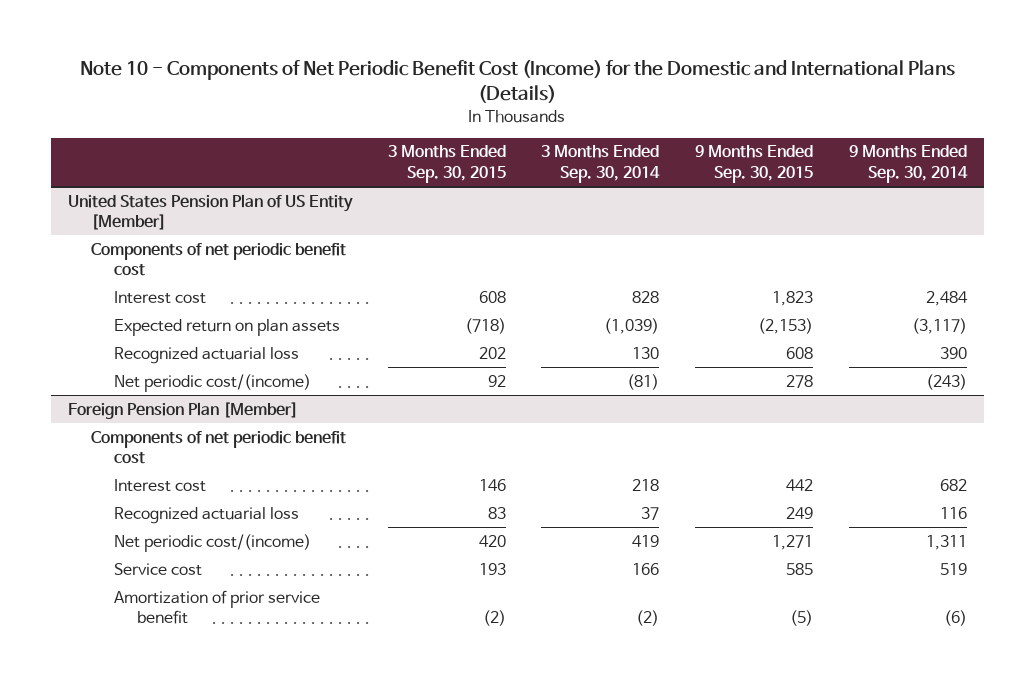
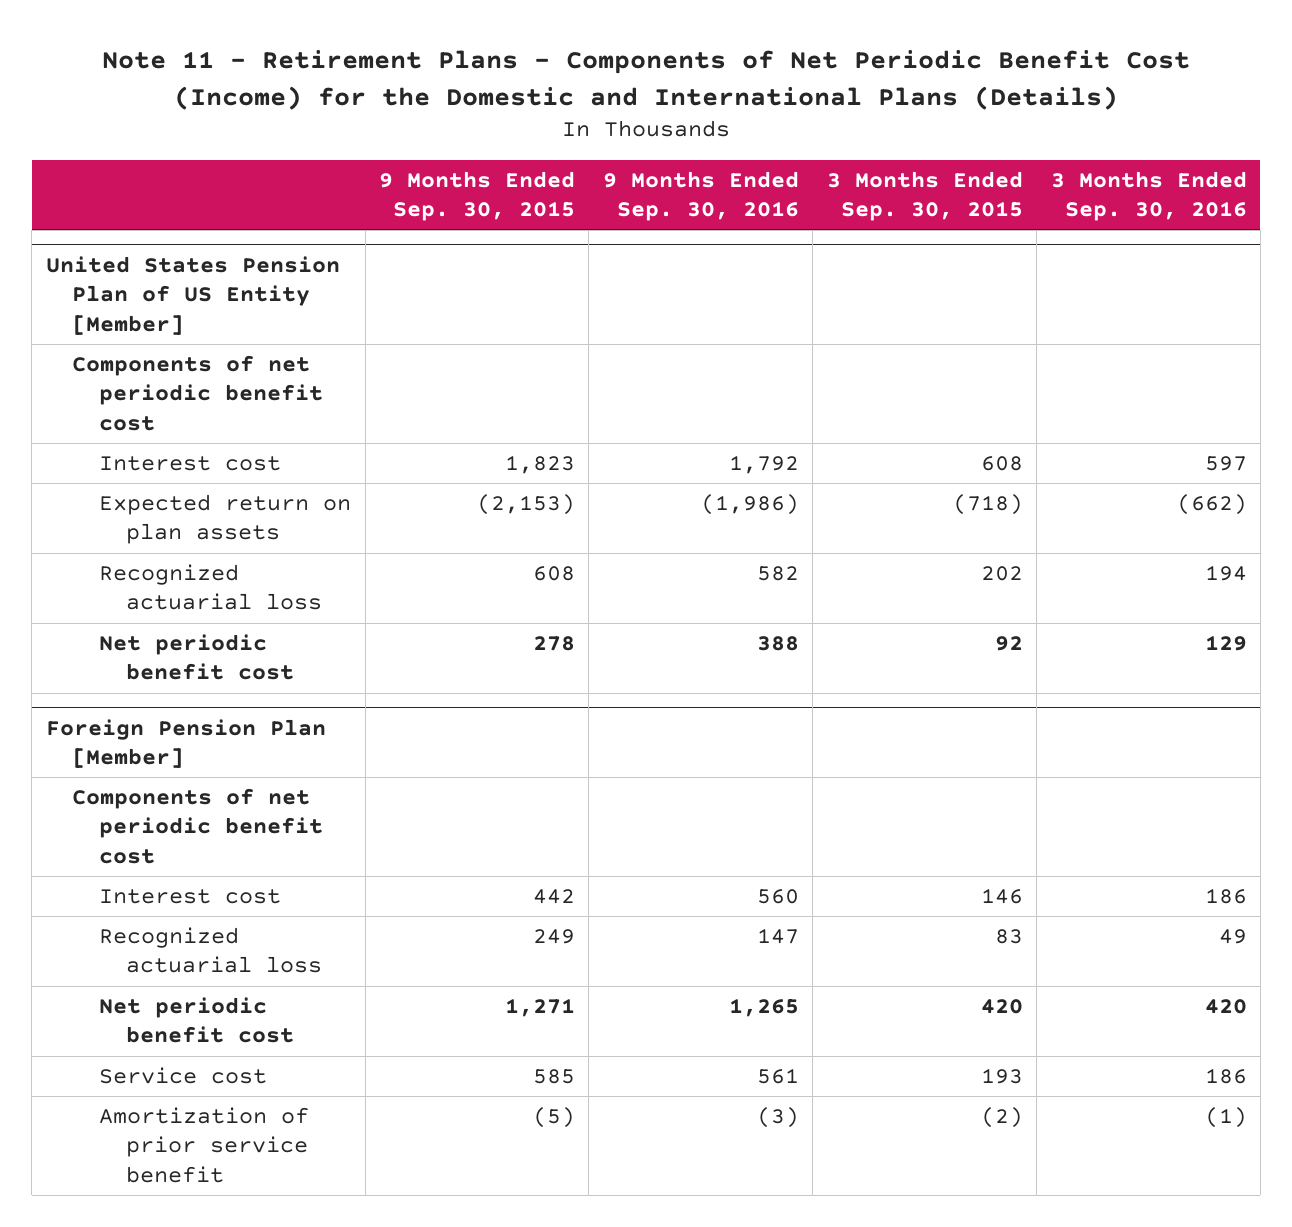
- Note 10 - Components of Net Periodic Benefit Cost (Income) for the Domestic and International Plans (Details)
+ Note 11 - Retirement Plans - Components of Net Periodic Benefit Cost (Income) for the Domestic and International Plans (Details)
- | 3 Months Ended Sep. 30, 2015 | 3 Months Ended Sep. 30, 2014 | 9 Months Ended Sep. 30, 2015 | 9 Months Ended Sep. 30, 2014
+ | 9 Months Ended Sep. 30, 2015 | 9 Months Ended Sep. 30, 2016 | 3 Months Ended Sep. 30, 2015 | 3 Months Ended Sep. 30, 2016
@ United States Pension Plan of US Entity [Member]
- Net periodic cost/(income) | 92 | (81) | 278 | (243)
+ Net periodic benefit cost | 278 | 388 | 92 | 129
@ Foreign Pension Plan [Member]
- Net periodic cost/(income) | 420 | 419 | 1,271 | 1,311
+ Net periodic benefit cost | 1,271 | 1,265 | 420 | 420

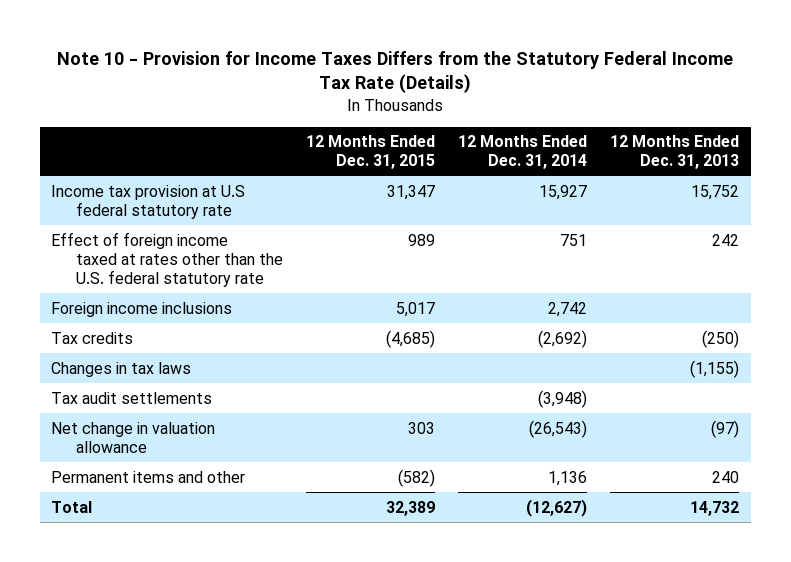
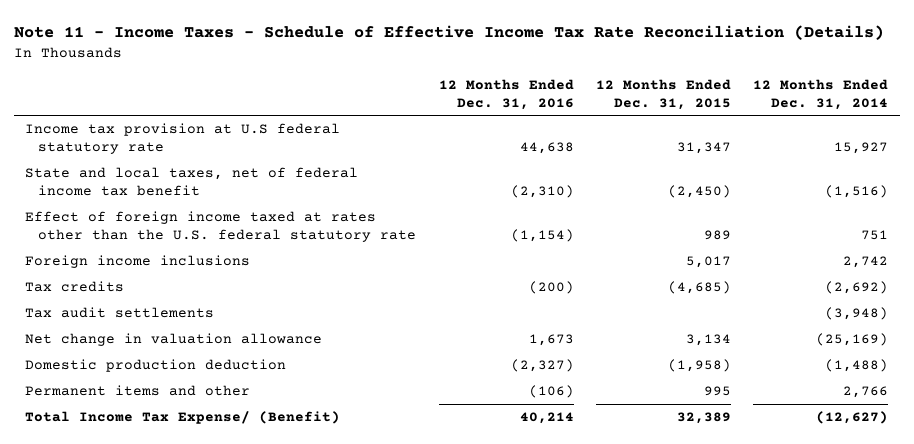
- Note 10 - Provision for Income Taxes Differs from the Statutory Federal Income Tax Rate (Details)
+ Note 11 - Income Taxes - Schedule of Effective Income Tax Rate Reconciliation (Details)
- | 12 Months Ended Dec. 31, 2015 | 12 Months Ended Dec. 31, 2014 | 12 Months Ended Dec. 31, 2013
+ | 12 Months Ended Dec. 31, 2016 | 12 Months Ended Dec. 31, 2015 | 12 Months Ended Dec. 31, 2014
+ State and local taxes, net of federal income tax benefit | (2,310) | (2,450) | (1,516)
- Changes in tax laws | | | (1,155)
- Net change in valuation allowance | 303 | (26,543) | (97)
- Permanent items and other | (582) | 1,136 | 240
- Total | 32,389 | (12,627) | 14,732
+ Net change in valuation allowance | 1,673 | 3,134 | (25,169)
+ Domestic production deduction | (2,327) | (1,958) | (1,488)
+ Permanent items and other | (106) | 995 | 2,766
+ Total Income Tax Expense/ (Benefit) | 40,214 | 32,389 | (12,627)

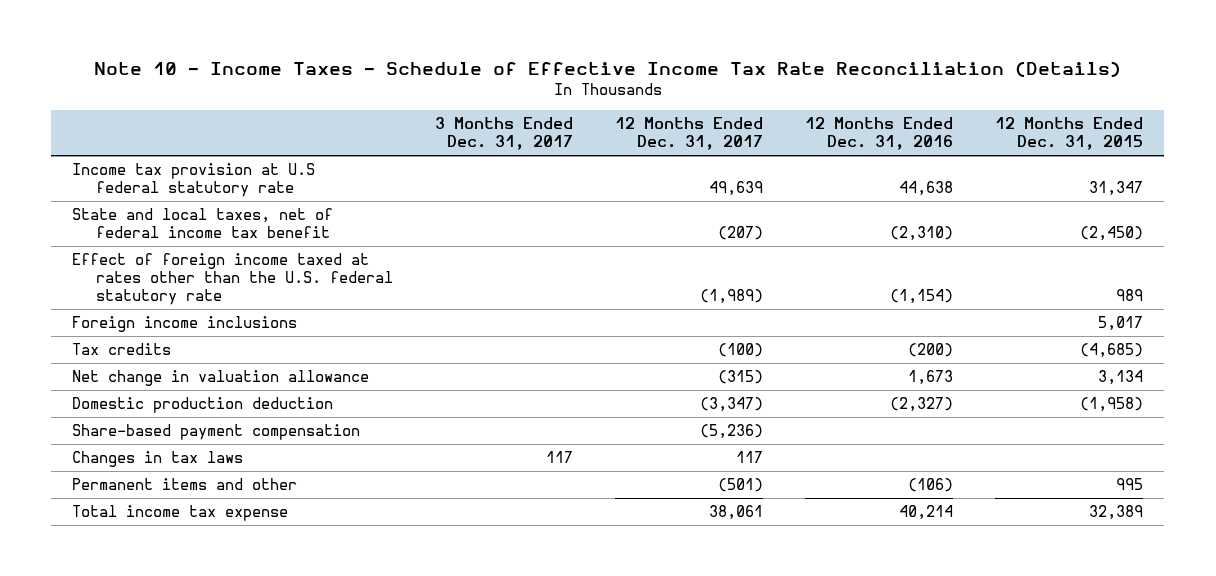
- Note 11 - Income Taxes - Schedule of Effective Income Tax Rate Reconciliation (Details)
+ Note 10 - Income Taxes - Schedule of Effective Income Tax Rate Reconciliation (Details)
- | 12 Months Ended Dec. 31, 2016 | 12 Months Ended Dec. 31, 2015 | 12 Months Ended Dec. 31, 2014
+ | 3 Months Ended Dec. 31, 2017 | 12 Months Ended Dec. 31, 2017 | 12 Months Ended Dec. 31, 2016 | 12 Months Ended Dec. 31, 2015
- Tax audit settlements | | | (3,948)
+ Share-based payment compensation | | (5,236) | |
+ Changes in tax laws | 117 | 117 | |
- Total Income Tax Expense/ (Benefit) | 40,214 | 32,389 | (12,627)
+ Total income tax expense | | 38,061 | 40,214 | 32,389

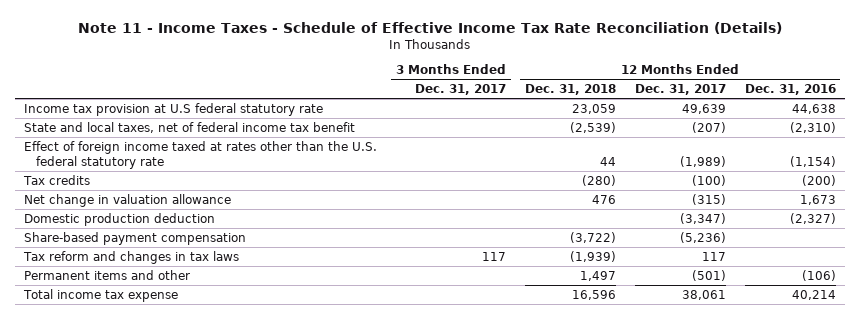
- Note 10 - Income Taxes - Schedule of Effective Income Tax Rate Reconciliation (Details)
+ Note 11 - Income Taxes - Schedule of Effective Income Tax Rate Reconciliation (Details)
- | 3 Months Ended Dec. 31, 2017 | 12 Months Ended Dec. 31, 2017 | 12 Months Ended Dec. 31, 2016 | 12 Months Ended Dec. 31, 2015
+ | 3 Months Ended Dec. 31, 2017 | 12 Months Ended Dec. 31, 2018 | 12 Months Ended Dec. 31, 2017 | 12 Months Ended Dec. 31, 2016
- Foreign income inclusions | | | | 5,017
- Changes in tax laws | 117 | 117 | |
+ Tax reform and changes in tax laws | 117 | (1,939) | 117 |

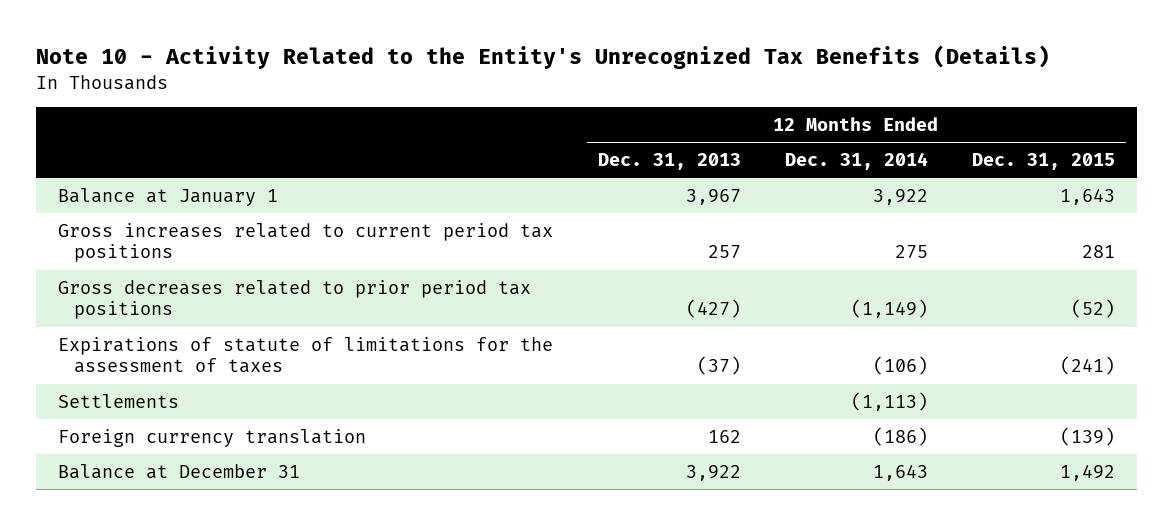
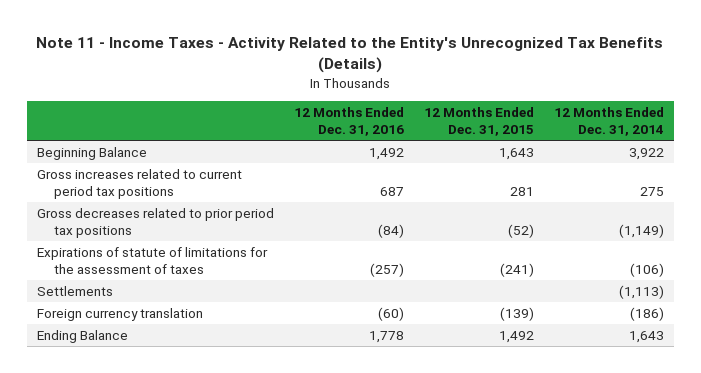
- Note 10 - Activity Related to the Entity's Unrecognized Tax Benefits (Details)
+ Note 11 - Income Taxes - Activity Related to the Entity's Unrecognized Tax Benefits (Details)
- | 12 Months Ended Dec. 31, 2013 | 12 Months Ended Dec. 31, 2014 | 12 Months Ended Dec. 31, 2015
+ | 12 Months Ended Dec. 31, 2016 | 12 Months Ended Dec. 31, 2015 | 12 Months Ended Dec. 31, 2014
- Balance at January 1 | 3,967 | 3,922 | 1,643
+ Beginning Balance | 1,492 | 1,643 | 3,922
- Balance at December 31 | 3,922 | 1,643 | 1,492
+ Ending Balance | 1,778 | 1,492 | 1,643

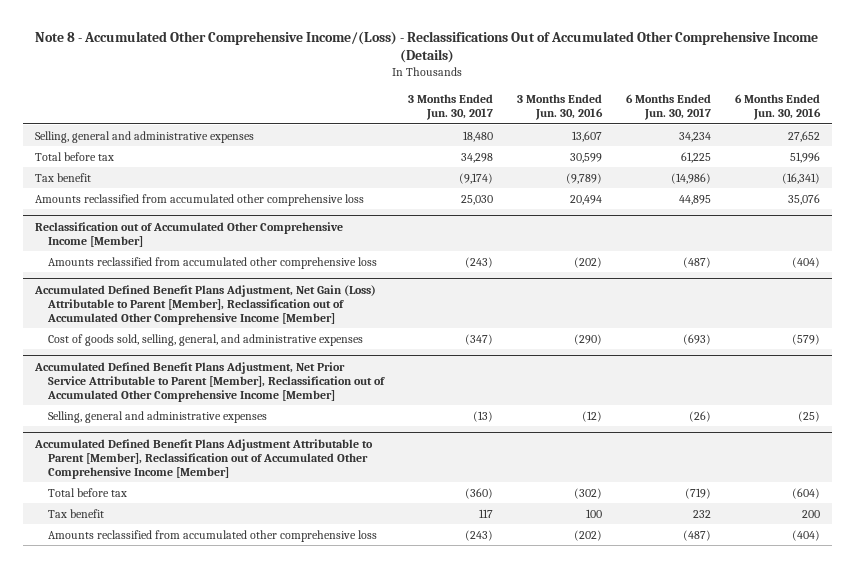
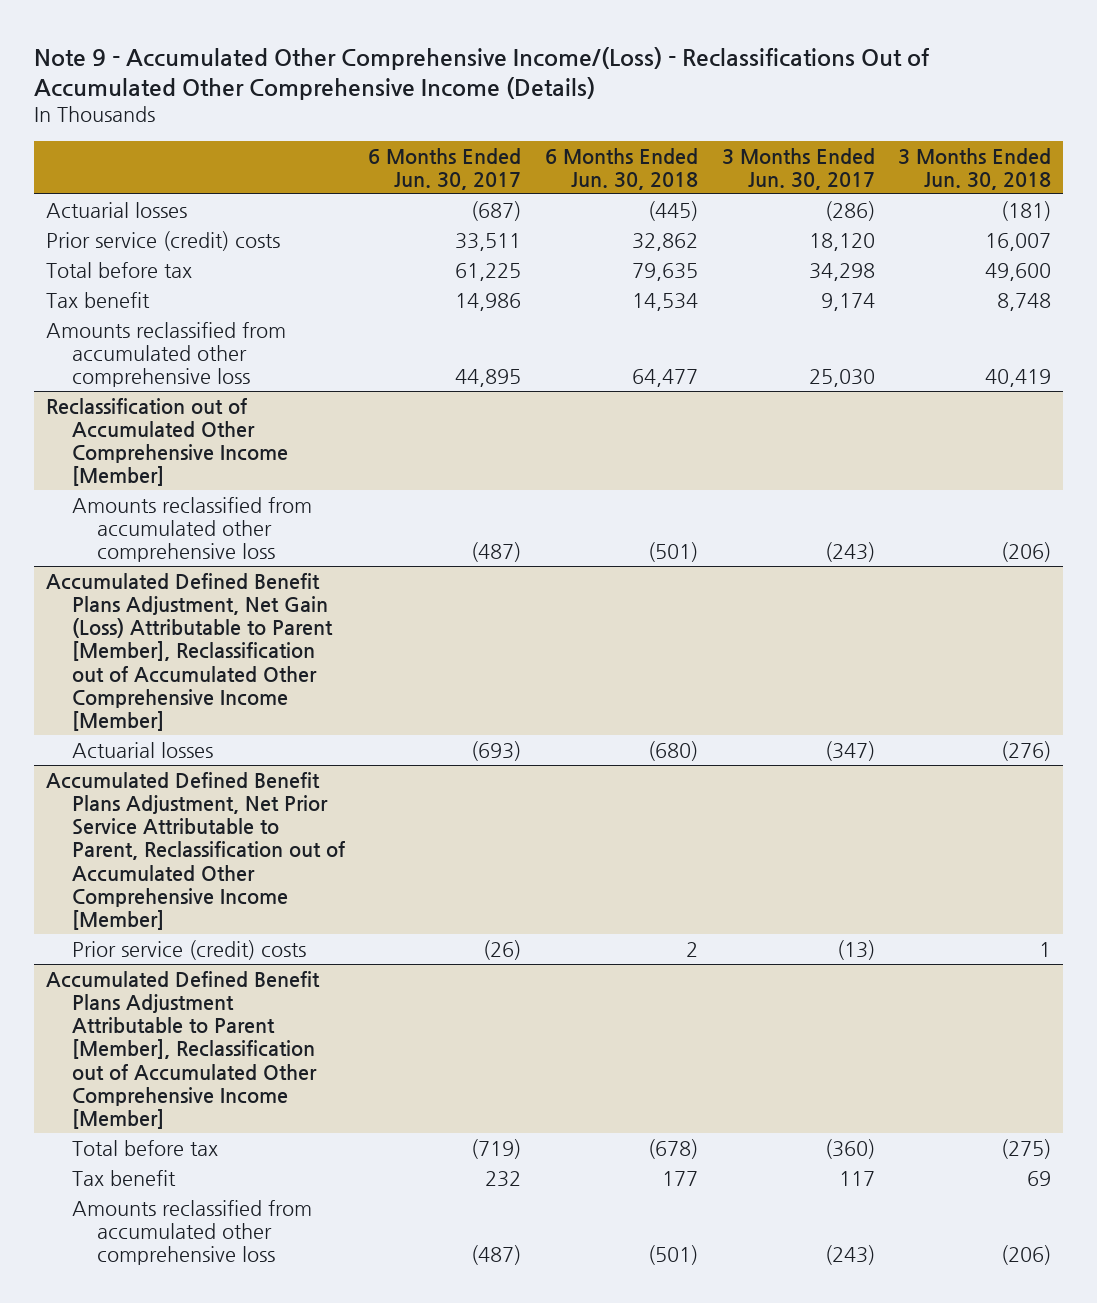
- Note 8 - Accumulated Other Comprehensive Income/(Loss) - Reclassifications Out of Accumulated Other Comprehensive Income (Details)
+ Note 9 - Accumulated Other Comprehensive Income/(Loss) - Reclassifications Out of Accumulated Other Comprehensive Income (Details)
- | 3 Months Ended Jun. 30, 2017 | 3 Months Ended Jun. 30, 2016 | 6 Months Ended Jun. 30, 2017 | 6 Months Ended Jun. 30, 2016
+ | 6 Months Ended Jun. 30, 2017 | 6 Months Ended Jun. 30, 2018 | 3 Months Ended Jun. 30, 2017 | 3 Months Ended Jun. 30, 2018
- Selling, general and administrative expenses | 18,480 | 13,607 | 34,234 | 27,652
+ Actuarial losses | (687) | (445) | (286) | (181)
+ Prior service (credit) costs | 33,511 | 32,862 | 18,120 | 16,007
- Tax benefit | (9,174) | (9,789) | (14,986) | (16,341)
+ Tax benefit | 14,986 | 14,534 | 9,174 | 8,748
@ Accumulated Defined Benefit Plans Adjustment, Net Gain (Loss) Attributable to Parent [Member], Reclassification out of Accumulated Other Comprehensive Income [Member]
- Cost of goods sold, selling, general, and administrative expenses | (347) | (290) | (693) | (579)
- Accumulated Defined Benefit Plans Adjustment, Net Prior Service Attributable to Parent [Member], Reclassification out of Accumulated Other Comprehensive Income [Member]
- Selling, general and administrative expenses | (13) | (12) | (26) | (25)
@ Accumulated Defined Benefit Plans Adjustment, Net Gain (Loss) Attributable to Parent [Member], Reclassification out of Accumulated Other Comprehensive Income [Member]
+ Actuarial losses | (693) | (680) | (347) | (276)
+ Accumulated Defined Benefit Plans Adjustment, Net Prior Service Attributable to Parent, Reclassification out of Accumulated Other Comprehensive Income [Member]
+ Prior service (credit) costs | (26) | 2 | (13) | 1

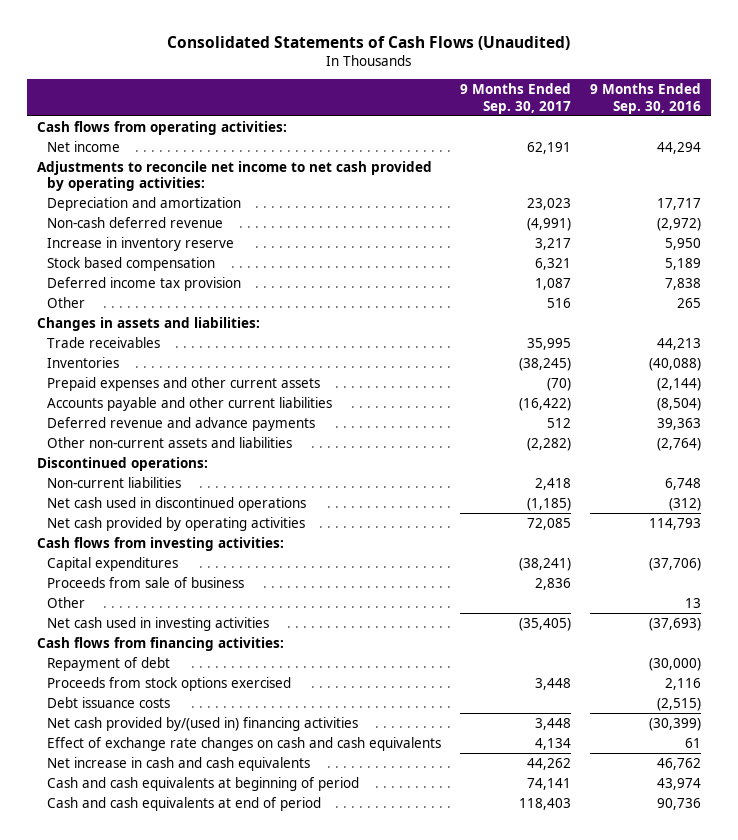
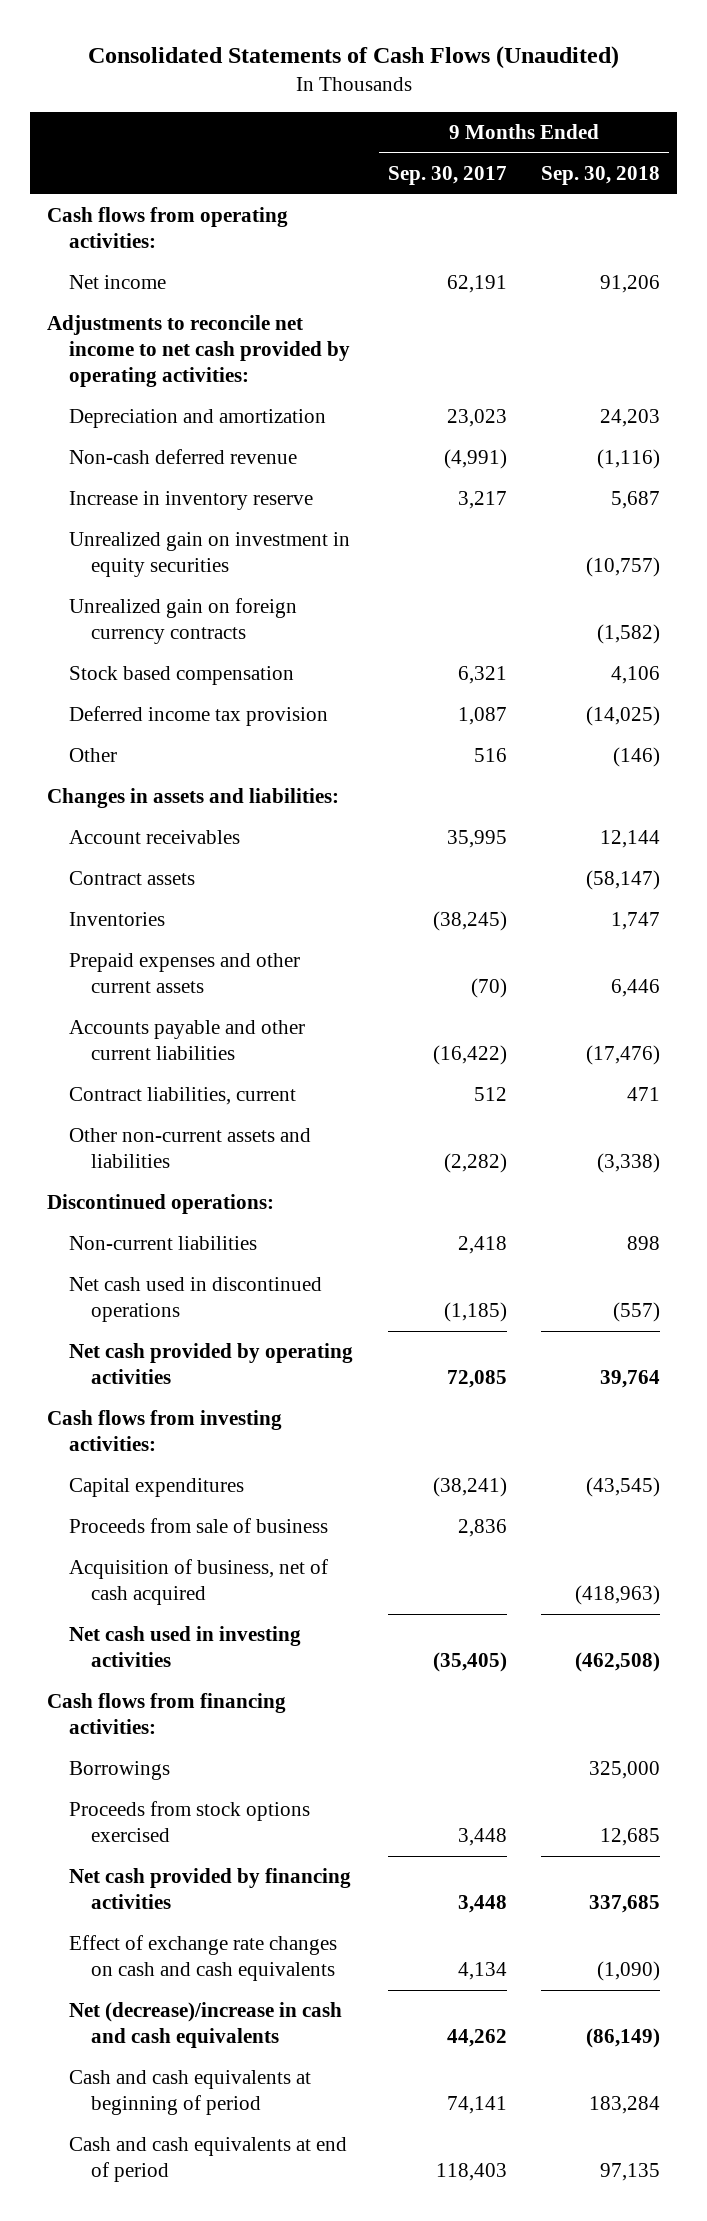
- | 9 Months Ended Sep. 30, 2017 | 9 Months Ended Sep. 30, 2016
+ | 9 Months Ended Sep. 30, 2017 | 9 Months Ended Sep. 30, 2018
+ Unrealized gain on investment in equity securities | | (10,757)
+ Unrealized gain on foreign currency contracts | | (1,582)
- Trade receivables | 35,995 | 44,213
+ Account receivables | 35,995 | 12,144
+ Contract assets | | (58,147)
- Deferred revenue and advance payments | 512 | 39,363
+ Contract liabilities, current | 512 | 471
- Other | | 13
+ Acquisition of business, net of cash acquired | | (418,963)
- Repayment of debt | | (30,000)
+ Borrowings | | 325,000
- Debt issuance costs | | (2,515)
- Net cash provided by/(used in) financing activities | 3,448 | (30,399)
+ Net cash provided by financing activities | 3,448 | 337,685
- Net increase in cash and cash equivalents | 44,262 | 46,762
+ Net (decrease)/increase in cash and cash equivalents | 44,262 | (86,149)

